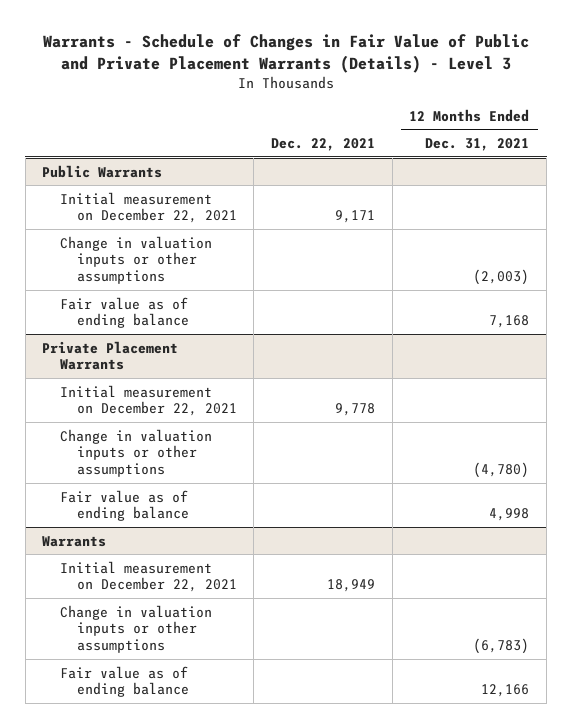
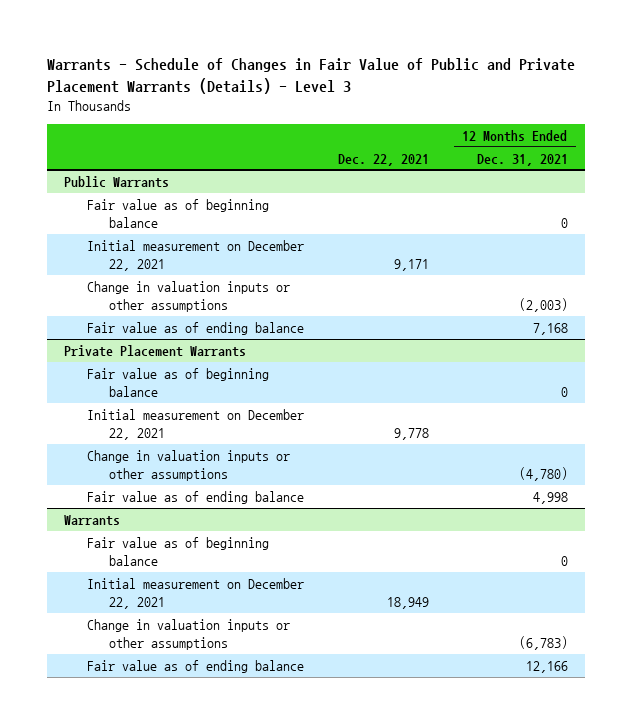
@ Public Warrants
+ Fair value as of beginning balance | | 0
@ Private Placement Warrants
+ Fair value as of beginning balance | | 0
@ Warrants
+ Fair value as of beginning balance | | 0

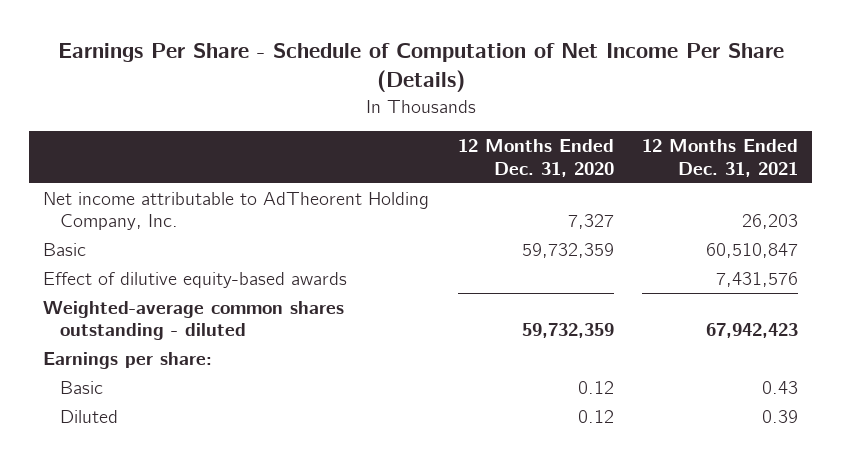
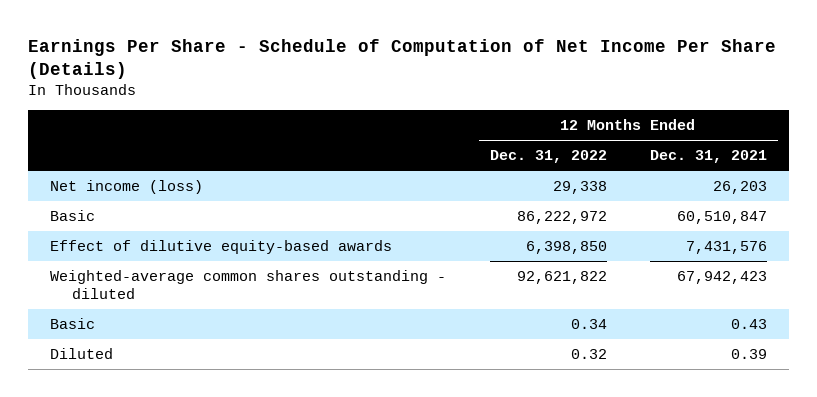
- | 12 Months Ended Dec. 31, 2020 | 12 Months Ended Dec. 31, 2021
+ | 12 Months Ended Dec. 31, 2022 | 12 Months Ended Dec. 31, 2021
- Net income attributable to AdTheorent Holding Company, Inc. | 7,327 | 26,203
+ Net income (loss) | 29,338 | 26,203
- Earnings per share:

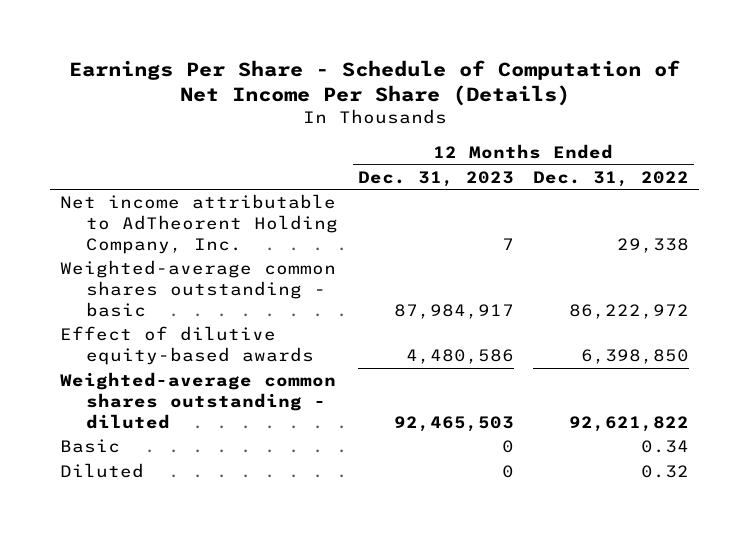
- | 12 Months Ended Dec. 31, 2022 | 12 Months Ended Dec. 31, 2021
+ | 12 Months Ended Dec. 31, 2023 | 12 Months Ended Dec. 31, 2022
- Net income (loss) | 29,338 | 26,203
- Basic | 86,222,972 | 60,510,847
+ Net income attributable to AdTheorent Holding Company, Inc. | 7 | 29,338
+ Weighted-average common shares outstanding - basic | 87,984,917 | 86,222,972

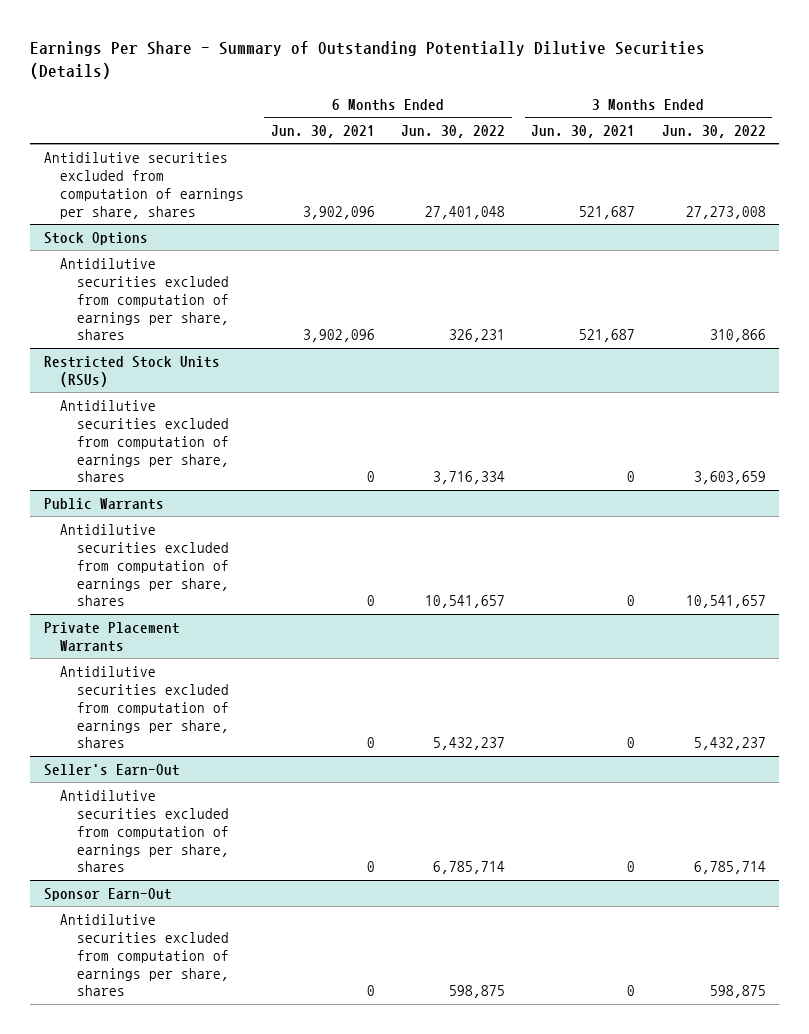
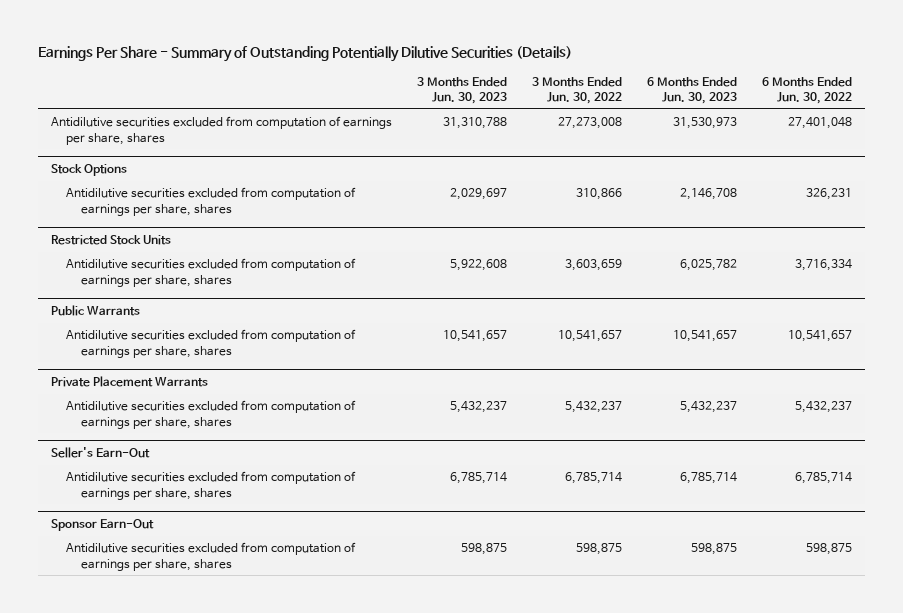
- | 6 Months Ended Jun. 30, 2021 | 6 Months Ended Jun. 30, 2022 | 3 Months Ended Jun. 30, 2021 | 3 Months Ended Jun. 30, 2022
+ | 3 Months Ended Jun. 30, 2023 | 3 Months Ended Jun. 30, 2022 | 6 Months Ended Jun. 30, 2023 | 6 Months Ended Jun. 30, 2022
- Restricted Stock Units (RSUs)
+ Restricted Stock Units

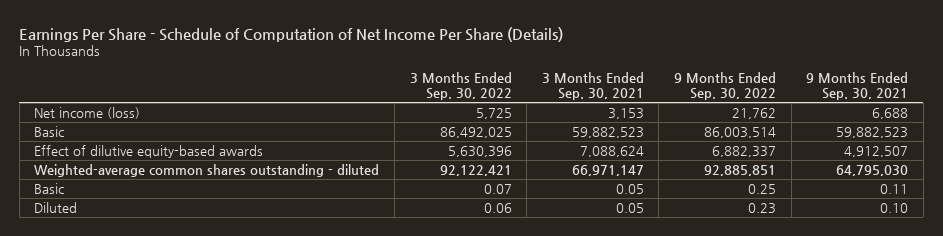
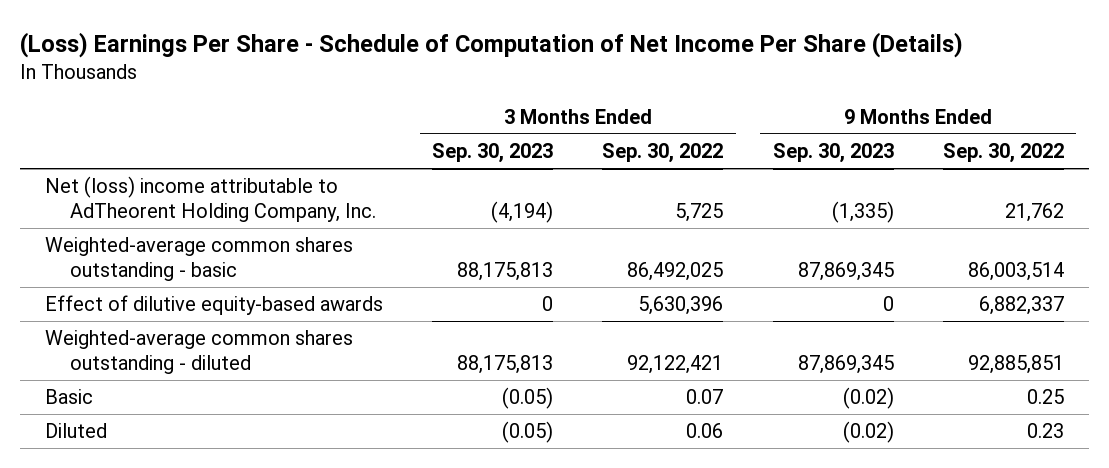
- Earnings Per Share - Schedule of Computation of Net Income Per Share (Details)
+ (Loss) Earnings Per Share - Schedule of Computation of Net Income Per Share (Details)
- | 3 Months Ended Sep. 30, 2022 | 3 Months Ended Sep. 30, 2021 | 9 Months Ended Sep. 30, 2022 | 9 Months Ended Sep. 30, 2021
+ | 3 Months Ended Sep. 30, 2023 | 3 Months Ended Sep. 30, 2022 | 9 Months Ended Sep. 30, 2023 | 9 Months Ended Sep. 30, 2022
- Net income (loss) | 5,725 | 3,153 | 21,762 | 6,688
- Basic | 86,492,025 | 59,882,523 | 86,003,514 | 59,882,523
+ Net (loss) income attributable to AdTheorent Holding Company, Inc. | (4,194) | 5,725 | (1,335) | 21,762
+ Weighted-average common shares outstanding - basic | 88,175,813 | 86,492,025 | 87,869,345 | 86,003,514

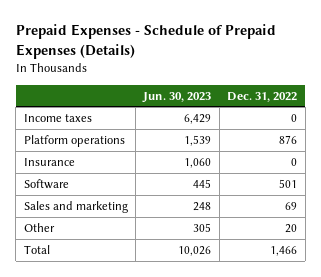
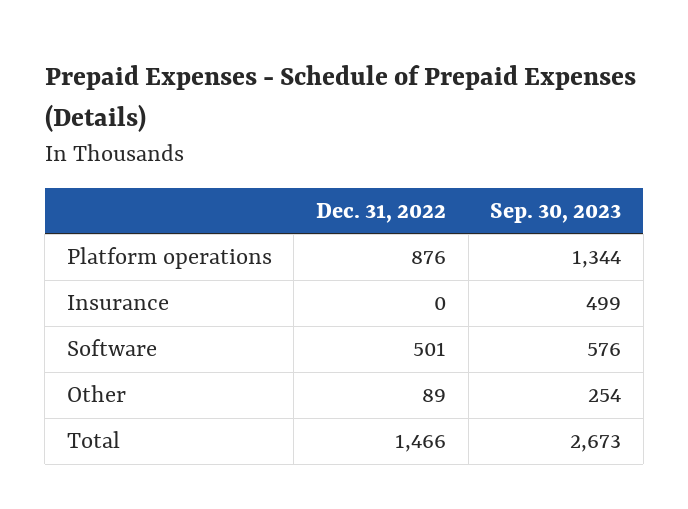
- | Jun. 30, 2023 | Dec. 31, 2022
+ | Dec. 31, 2022 | Sep. 30, 2023
- Income taxes | 6,429 | 0
- Sales and marketing | 248 | 69
- Other | 305 | 20
+ Other | 89 | 254

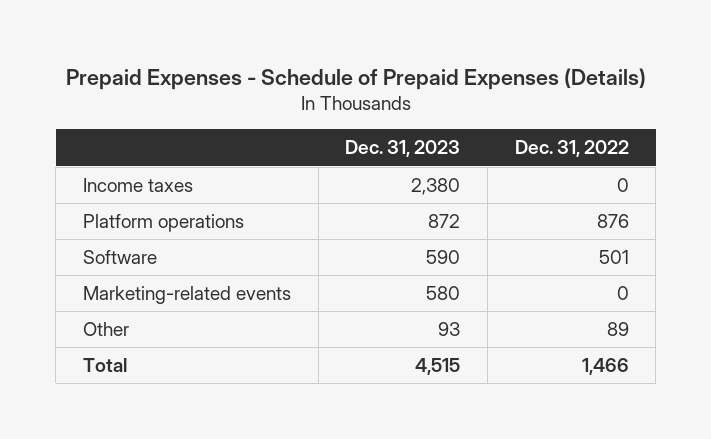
- | Dec. 31, 2022 | Sep. 30, 2023
+ | Dec. 31, 2023 | Dec. 31, 2022
+ Income taxes | 2,380 | 0
- Insurance | 0 | 499
+ Marketing-related events | 580 | 0

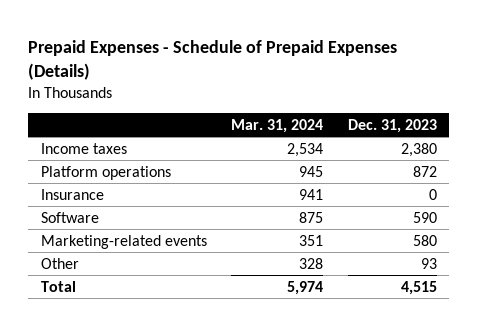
- | Dec. 31, 2023 | Dec. 31, 2022
+ | Mar. 31, 2024 | Dec. 31, 2023
+ Insurance | 941 | 0

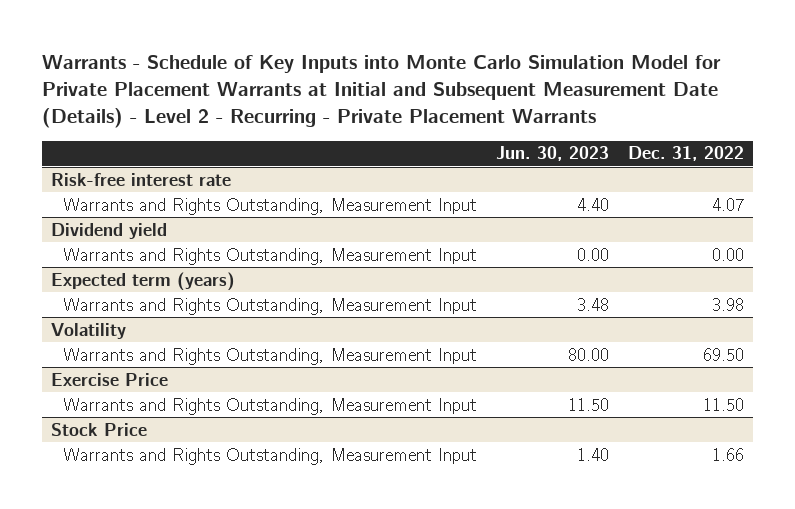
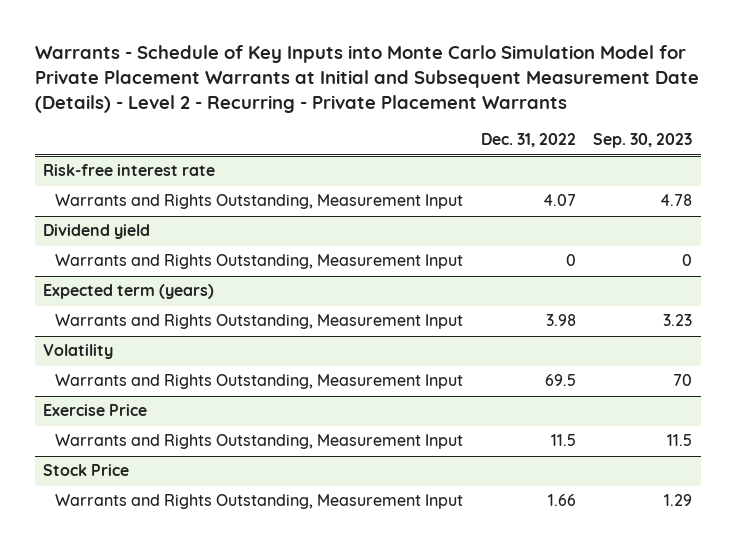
- | Jun. 30, 2023 | Dec. 31, 2022
+ | Dec. 31, 2022 | Sep. 30, 2023
@ Dividend yield
- Warrants and Rights Outstanding, Measurement Input | 0.00 | 0.00
+ Warrants and Rights Outstanding, Measurement Input | 0 | 0
@ Volatility
- Warrants and Rights Outstanding, Measurement Input | 80.00 | 69.50
+ Warrants and Rights Outstanding, Measurement Input | 69.5 | 70
@ Exercise Price
- Warrants and Rights Outstanding, Measurement Input | 11.50 | 11.50
+ Warrants and Rights Outstanding, Measurement Input | 11.5 | 11.5

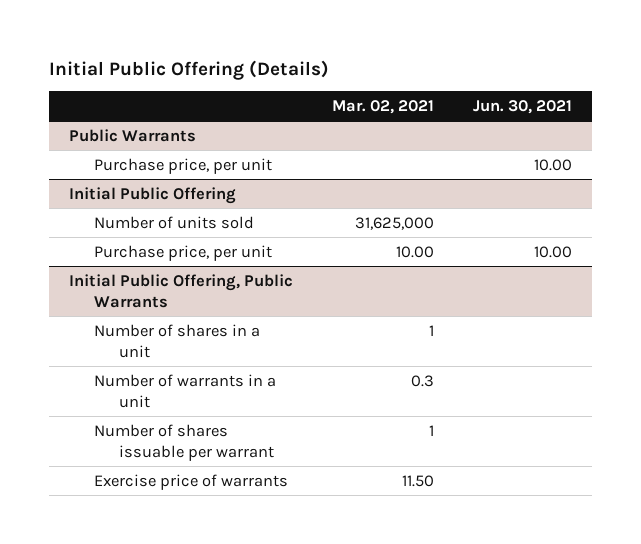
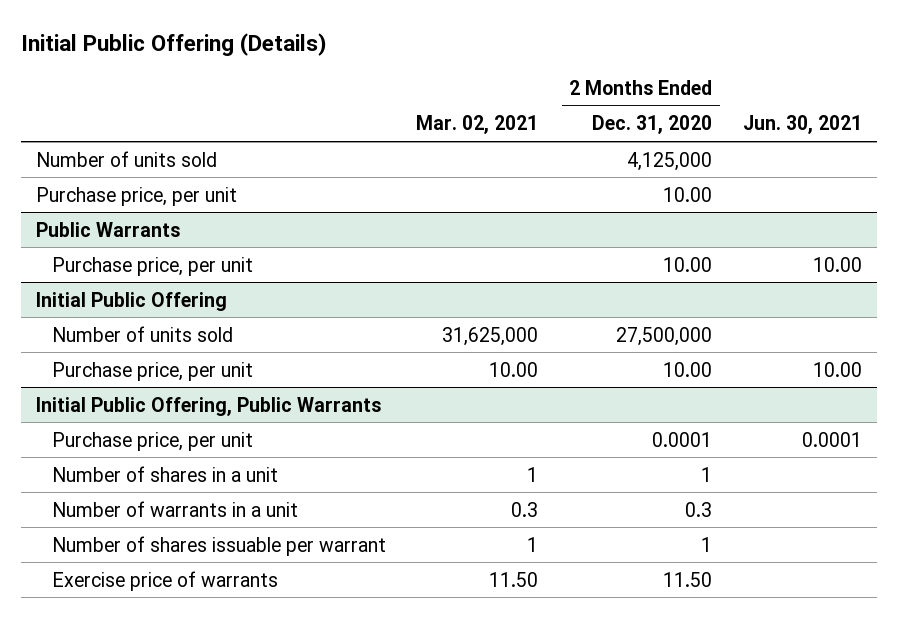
- | Mar. 02, 2021 | Jun. 30, 2021
+ | Mar. 02, 2021 | 2 Months Ended Dec. 31, 2020 | Jun. 30, 2021
+ Number of units sold | | 4,125,000 |
+ Purchase price, per unit | | 10.00 |
@ Initial Public Offering, Public Warrants
+ Purchase price, per unit | | 0.0001 | 0.0001

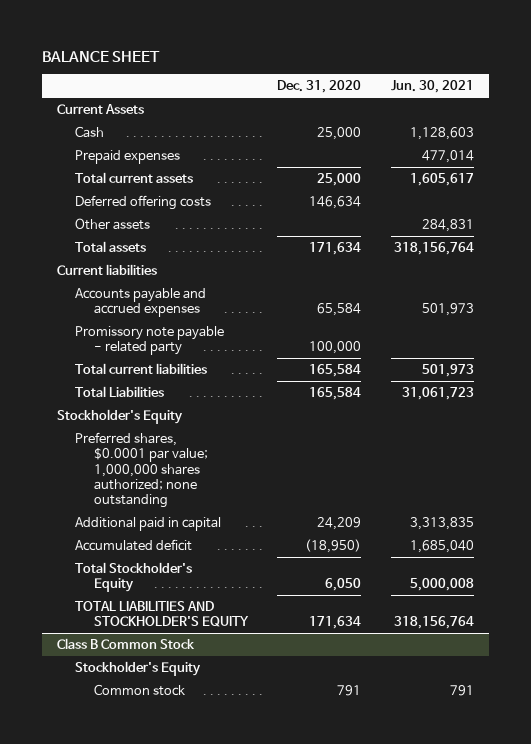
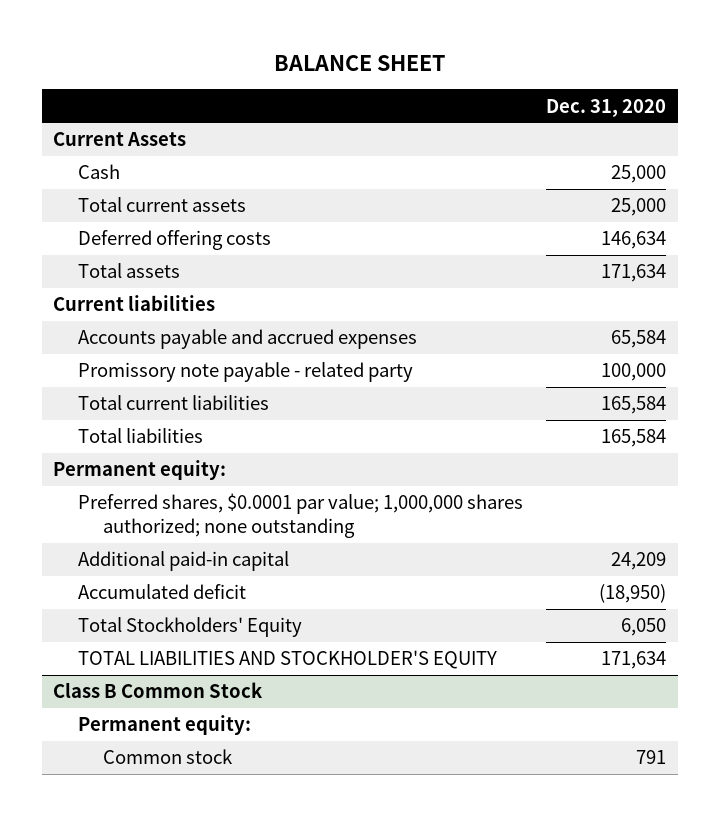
- | Dec. 31, 2020 | Jun. 30, 2021
+ | Dec. 31, 2020
- Prepaid expenses | | 477,014
- Other assets | | 284,831
- Total Liabilities | 165,584 | 31,061,723
- Stockholder's Equity
+ Total liabilities | 165,584
+ Permanent equity:
- Additional paid in capital | 24,209 | 3,313,835
+ Additional paid-in capital | 24,209
- Total Stockholder's Equity | 6,050 | 5,000,008
+ Total Stockholders' Equity | 6,050
@ Class B Common Stock
- Stockholder's Equity
+ Permanent equity:

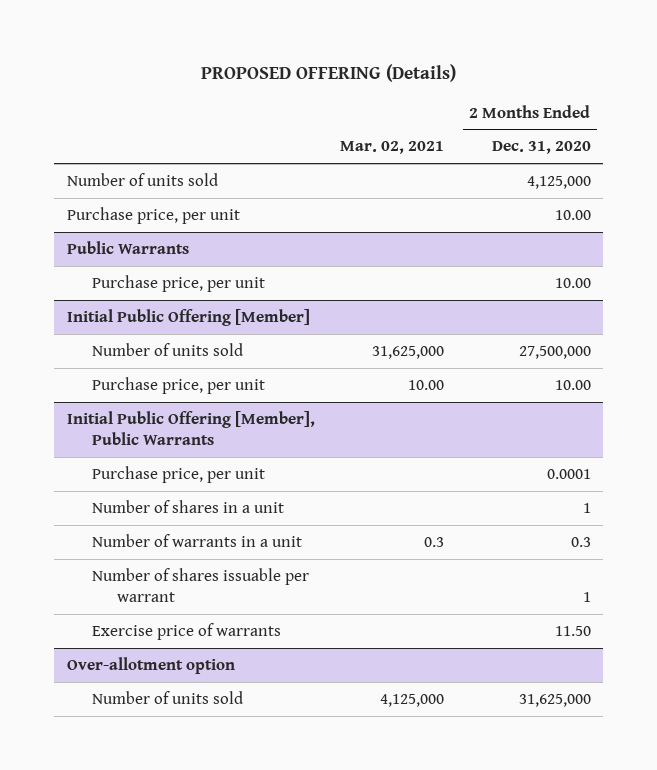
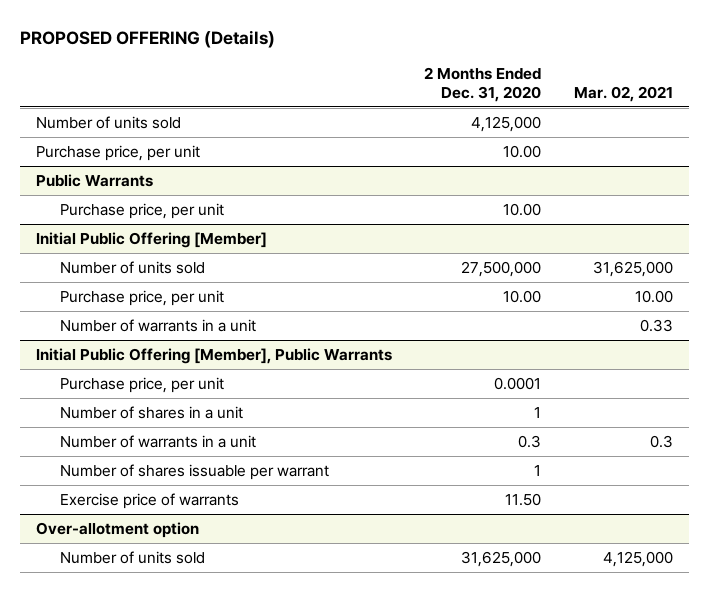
- | Mar. 02, 2021 | 2 Months Ended Dec. 31, 2020
+ | 2 Months Ended Dec. 31, 2020 | Mar. 02, 2021
@ Initial Public Offering [Member]
+ Number of warrants in a unit | | 0.33

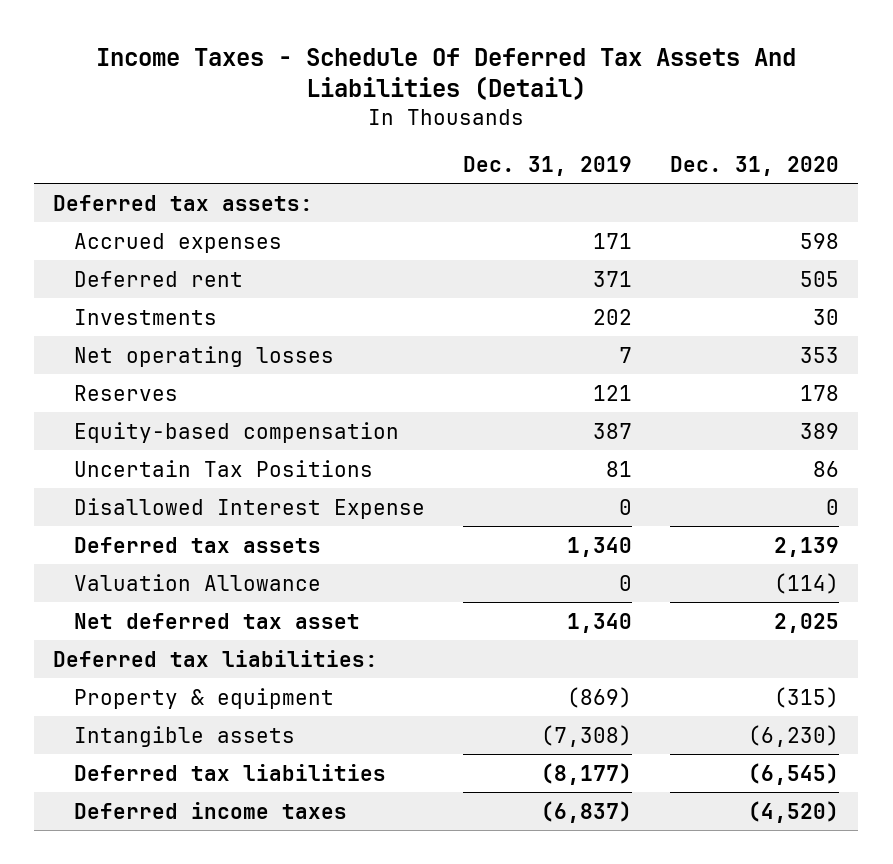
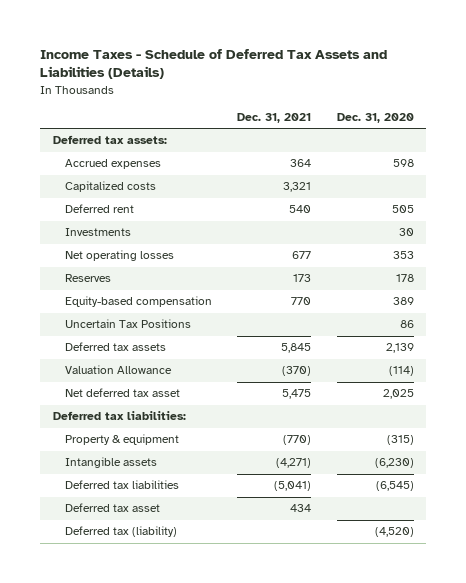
- Income Taxes - Schedule Of Deferred Tax Assets And Liabilities (Detail)
+ Income Taxes - Schedule of Deferred Tax Assets and Liabilities (Details)
- | Dec. 31, 2019 | Dec. 31, 2020
+ | Dec. 31, 2021 | Dec. 31, 2020
+ Capitalized costs | 3,321 |
- Disallowed Interest Expense | 0 | 0
- Deferred income taxes | (6,837) | (4,520)
+ Deferred tax asset | 434 |
+ Deferred tax (liability) | | (4,520)

